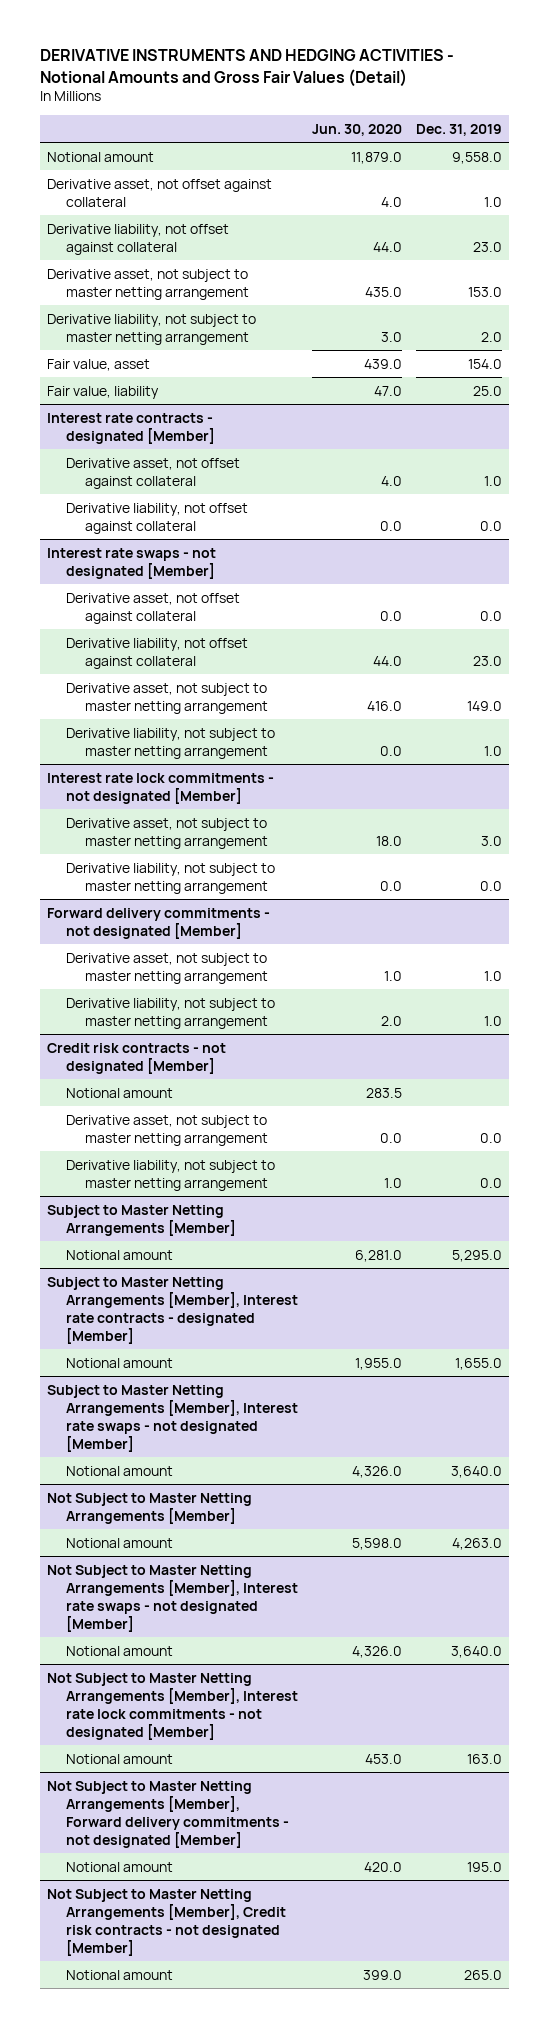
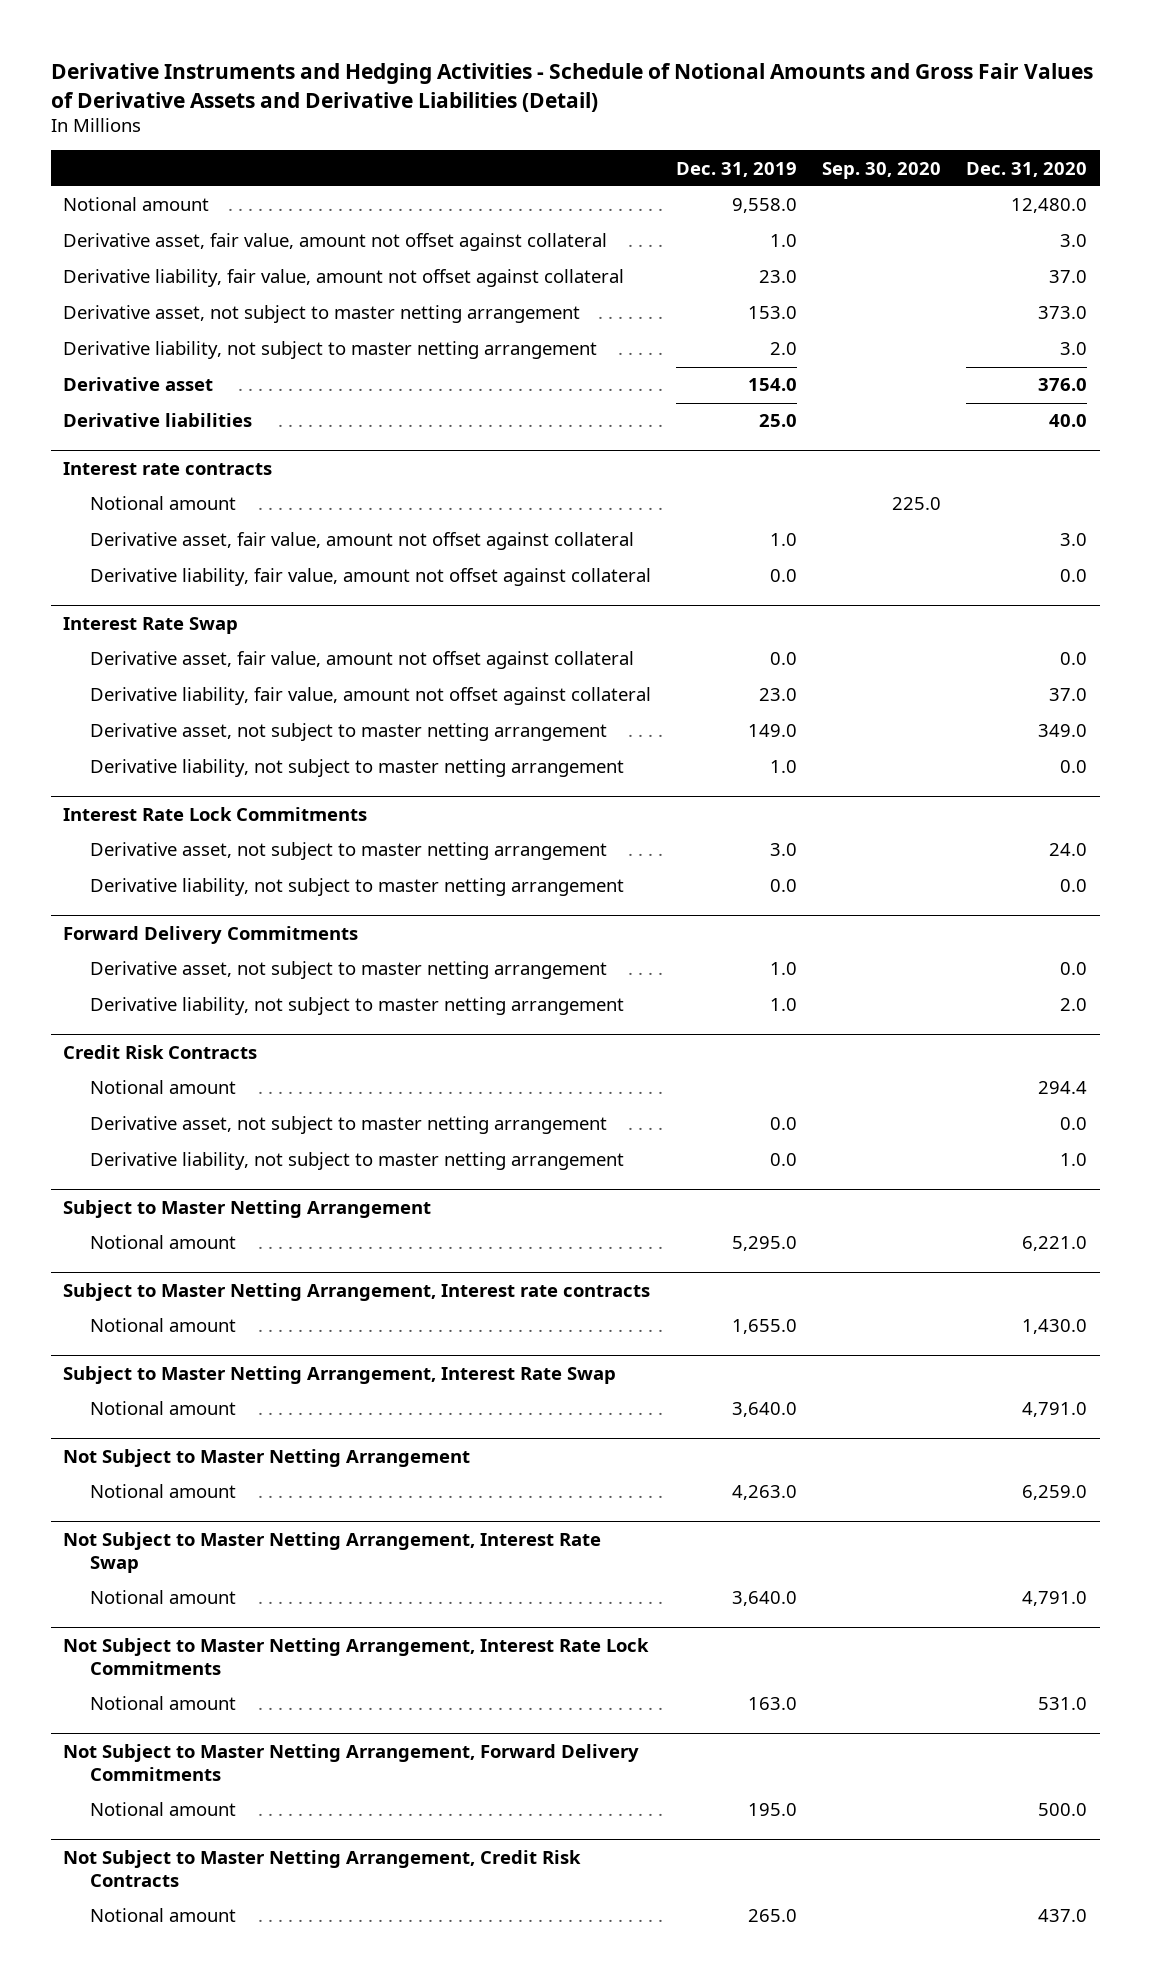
- DERIVATIVE INSTRUMENTS AND HEDGING ACTIVITIES - Notional Amounts and Gross Fair Values (Detail)
+ Derivative Instruments and Hedging Activities - Schedule of Notional Amounts and Gross Fair Values of Derivative Assets and Derivative Liabilities (Detail)
- | Jun. 30, 2020 | Dec. 31, 2019
+ | Dec. 31, 2019 | Sep. 30, 2020 | Dec. 31, 2020
- Derivative asset, not offset against collateral | 4.0 | 1.0
- Derivative liability, not offset against collateral | 44.0 | 23.0
+ Derivative asset, fair value, amount not offset against collateral | 1.0 | | 3.0
+ Derivative liability, fair value, amount not offset against collateral | 23.0 | | 37.0
- Fair value, asset | 439.0 | 154.0
- Fair value, liability | 47.0 | 25.0
- Interest rate contracts - designated [Member]
- Derivative asset, not offset against collateral | 4.0 | 1.0
- Derivative liability, not offset against collateral | 0.0 | 0.0
- Interest rate swaps - not designated [Member]
- Derivative asset, not offset against collateral | 0.0 | 0.0
- Derivative liability, not offset against collateral | 44.0 | 23.0
+ Derivative asset | 154.0 | | 376.0
+ Derivative liabilities | 25.0 | | 40.0
+ Interest rate contracts
+ Notional amount | | 225.0 |
+ Derivative asset, fair value, amount not offset against collateral | 1.0 | | 3.0
+ Derivative liability, fair value, amount not offset against collateral | 0.0 | | 0.0
+ Interest Rate Swap
+ Derivative asset, fair value, amount not offset against collateral | 0.0 | | 0.0
+ Derivative liability, fair value, amount not offset against collateral | 23.0 | | 37.0
- Interest rate lock commitments - not designated [Member]
+ Interest Rate Lock Commitments
- Forward delivery commitments - not designated [Member]
+ Forward Delivery Commitments
- Credit risk contracts - not designated [Member]
+ Credit Risk Contracts
- Subject to Master Netting Arrangements [Member]
+ Subject to Master Netting Arrangement
- Subject to Master Netting Arrangements [Member], Interest rate contracts - designated [Member]
+ Subject to Master Netting Arrangement, Interest rate contracts
- Subject to Master Netting Arrangements [Member], Interest rate swaps - not designated [Member]
+ Subject to Master Netting Arrangement, Interest Rate Swap
- Not Subject to Master Netting Arrangements [Member]
+ Not Subject to Master Netting Arrangement
- Not Subject to Master Netting Arrangements [Member], Interest rate swaps - not designated [Member]
+ Not Subject to Master Netting Arrangement, Interest Rate Swap
- Not Subject to Master Netting Arrangements [Member], Interest rate lock commitments - not designated [Member]
+ Not Subject to Master Netting Arrangement, Interest Rate Lock Commitments
- Not Subject to Master Netting Arrangements [Member], Forward delivery commitments - not designated [Member]
+ Not Subject to Master Netting Arrangement, Forward Delivery Commitments
- Not Subject to Master Netting Arrangements [Member], Credit risk contracts - not designated [Member]
+ Not Subject to Master Netting Arrangement, Credit Risk Contracts

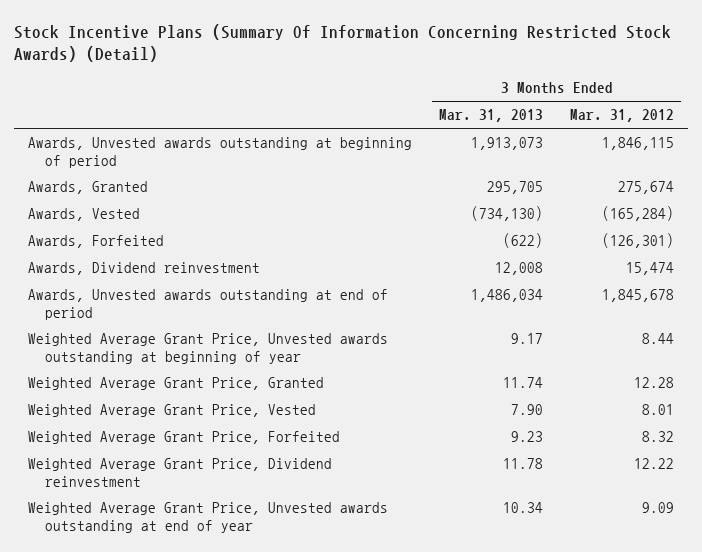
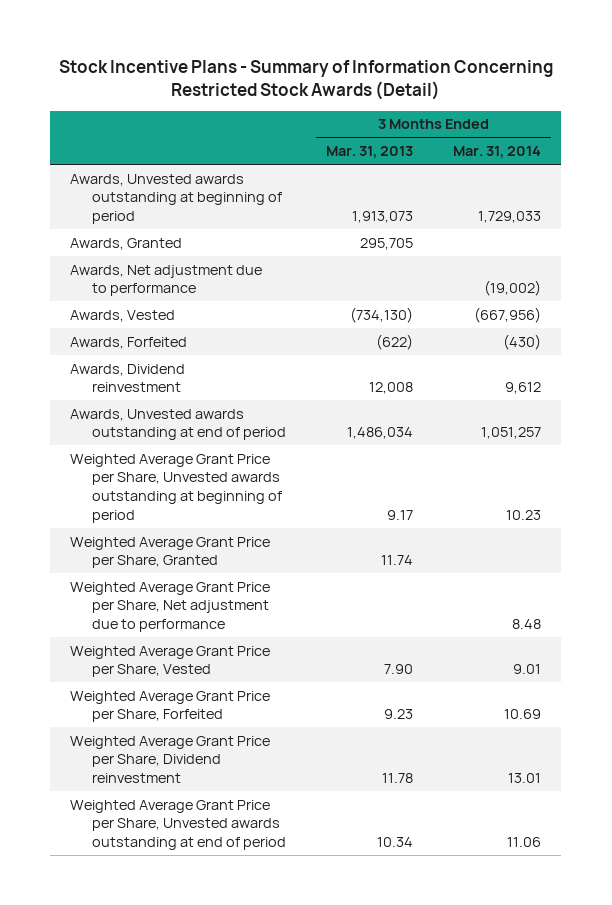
- Stock Incentive Plans (Summary Of Information Concerning Restricted Stock Awards) (Detail)
+ Stock Incentive Plans - Summary of Information Concerning Restricted Stock Awards (Detail)
- | 3 Months Ended Mar. 31, 2013 | 3 Months Ended Mar. 31, 2012
+ | 3 Months Ended Mar. 31, 2013 | 3 Months Ended Mar. 31, 2014
+ Awards, Net adjustment due to performance | | (19,002)
- Weighted Average Grant Price, Unvested awards outstanding at beginning of year | 9.17 | 8.44
- Weighted Average Grant Price, Granted | 11.74 | 12.28
- Weighted Average Grant Price, Vested | 7.90 | 8.01
- Weighted Average Grant Price, Forfeited | 9.23 | 8.32
- Weighted Average Grant Price, Dividend reinvestment | 11.78 | 12.22
- Weighted Average Grant Price, Unvested awards outstanding at end of year | 10.34 | 9.09
+ Weighted Average Grant Price per Share, Unvested awards outstanding at beginning of period | 9.17 | 10.23
+ Weighted Average Grant Price per Share, Granted | 11.74 |
+ Weighted Average Grant Price per Share, Net adjustment due to performance | | 8.48
+ Weighted Average Grant Price per Share, Vested | 7.90 | 9.01
+ Weighted Average Grant Price per Share, Forfeited | 9.23 | 10.69
+ Weighted Average Grant Price per Share, Dividend reinvestment | 11.78 | 13.01
+ Weighted Average Grant Price per Share, Unvested awards outstanding at end of period | 10.34 | 11.06

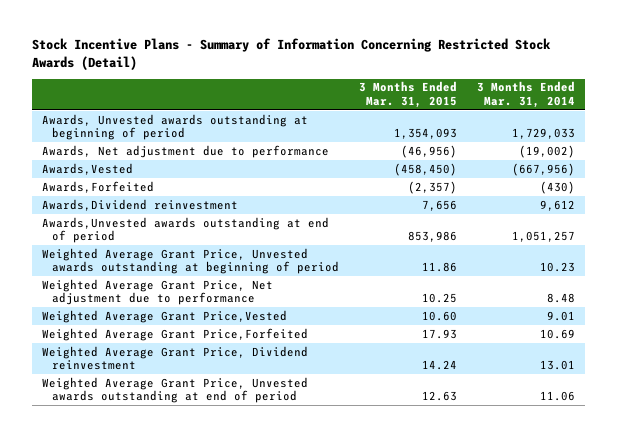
- | 3 Months Ended Mar. 31, 2013 | 3 Months Ended Mar. 31, 2014
+ | 3 Months Ended Mar. 31, 2015 | 3 Months Ended Mar. 31, 2014
- Awards, Granted | 295,705 |
- Awards, Vested | (734,130) | (667,956)
- Awards, Forfeited | (622) | (430)
- Awards, Dividend reinvestment | 12,008 | 9,612
- Awards, Unvested awards outstanding at end of period | 1,486,034 | 1,051,257
- Weighted Average Grant Price per Share, Unvested awards outstanding at beginning of period | 9.17 | 10.23
- Weighted Average Grant Price per Share, Granted | 11.74 |
- Weighted Average Grant Price per Share, Net adjustment due to performance | | 8.48
- Weighted Average Grant Price per Share, Vested | 7.90 | 9.01
- Weighted Average Grant Price per Share, Forfeited | 9.23 | 10.69
- Weighted Average Grant Price per Share, Dividend reinvestment | 11.78 | 13.01
- Weighted Average Grant Price per Share, Unvested awards outstanding at end of period | 10.34 | 11.06
+ Awards,Vested | (458,450) | (667,956)
+ Awards,Forfeited | (2,357) | (430)
+ Awards,Dividend reinvestment | 7,656 | 9,612
+ Awards,Unvested awards outstanding at end of period | 853,986 | 1,051,257
+ Weighted Average Grant Price, Unvested awards outstanding at beginning of period | 11.86 | 10.23
+ Weighted Average Grant Price, Net adjustment due to performance | 10.25 | 8.48
+ Weighted Average Grant Price,Vested | 10.60 | 9.01
+ Weighted Average Grant Price,Forfeited | 17.93 | 10.69
+ Weighted Average Grant Price, Dividend reinvestment | 14.24 | 13.01
+ Weighted Average Grant Price, Unvested awards outstanding at end of period | 12.63 | 11.06

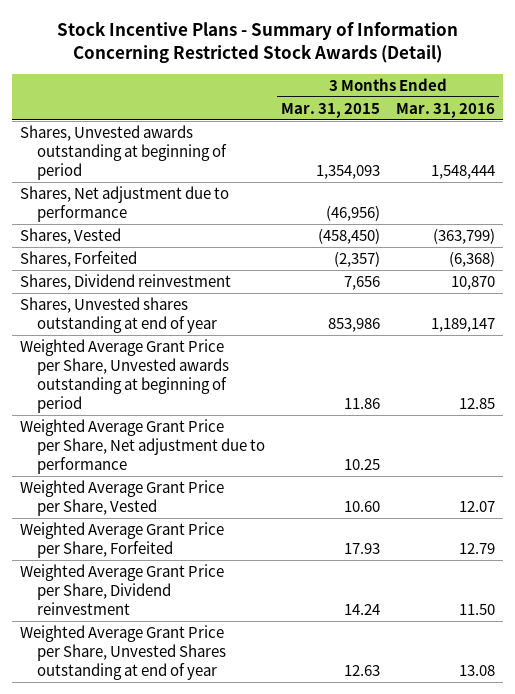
- | 3 Months Ended Mar. 31, 2015 | 3 Months Ended Mar. 31, 2014
+ | 3 Months Ended Mar. 31, 2015 | 3 Months Ended Mar. 31, 2016
- Awards, Unvested awards outstanding at beginning of period | 1,354,093 | 1,729,033
- Awards, Net adjustment due to performance | (46,956) | (19,002)
- Awards,Vested | (458,450) | (667,956)
- Awards,Forfeited | (2,357) | (430)
- Awards,Dividend reinvestment | 7,656 | 9,612
- Awards,Unvested awards outstanding at end of period | 853,986 | 1,051,257
- Weighted Average Grant Price, Unvested awards outstanding at beginning of period | 11.86 | 10.23
- Weighted Average Grant Price, Net adjustment due to performance | 10.25 | 8.48
- Weighted Average Grant Price,Vested | 10.60 | 9.01
- Weighted Average Grant Price,Forfeited | 17.93 | 10.69
- Weighted Average Grant Price, Dividend reinvestment | 14.24 | 13.01
- Weighted Average Grant Price, Unvested awards outstanding at end of period | 12.63 | 11.06
+ Shares, Unvested awards outstanding at beginning of period | 1,354,093 | 1,548,444
+ Shares, Net adjustment due to performance | (46,956) |
+ Shares, Vested | (458,450) | (363,799)
+ Shares, Forfeited | (2,357) | (6,368)
+ Shares, Dividend reinvestment | 7,656 | 10,870
+ Shares, Unvested shares outstanding at end of year | 853,986 | 1,189,147
+ Weighted Average Grant Price per Share, Unvested awards outstanding at beginning of period | 11.86 | 12.85
+ Weighted Average Grant Price per Share, Net adjustment due to performance | 10.25 |
+ Weighted Average Grant Price per Share, Vested | 10.60 | 12.07
+ Weighted Average Grant Price per Share, Forfeited | 17.93 | 12.79
+ Weighted Average Grant Price per Share, Dividend reinvestment | 14.24 | 11.50
+ Weighted Average Grant Price per Share, Unvested Shares outstanding at end of year | 12.63 | 13.08

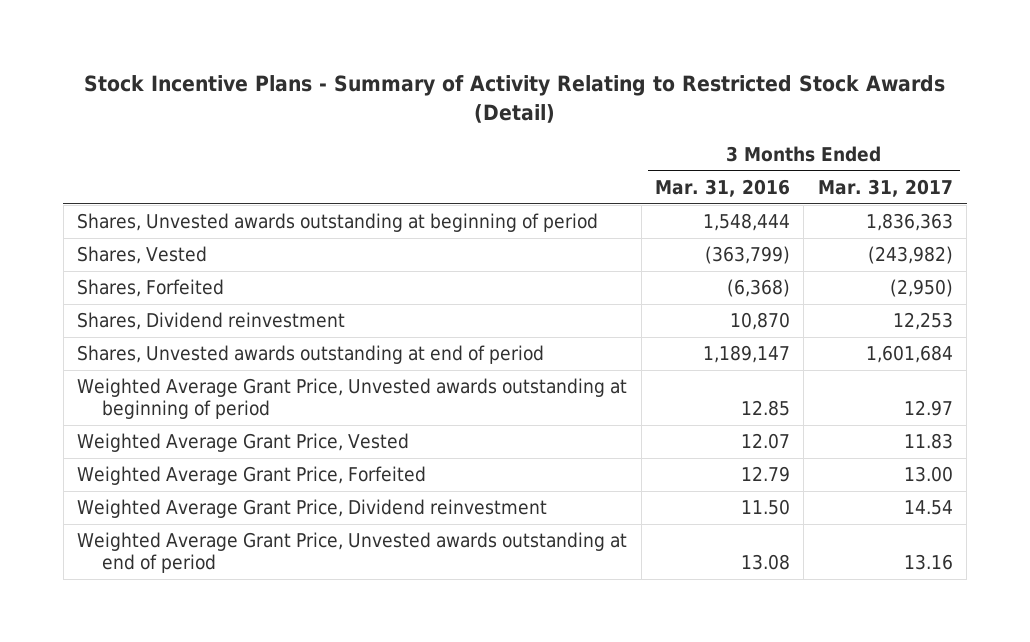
- Stock Incentive Plans - Summary of Information Concerning Restricted Stock Awards (Detail)
+ Stock Incentive Plans - Summary of Activity Relating to Restricted Stock Awards (Detail)
- | 3 Months Ended Mar. 31, 2015 | 3 Months Ended Mar. 31, 2016
+ | 3 Months Ended Mar. 31, 2016 | 3 Months Ended Mar. 31, 2017
- Shares, Net adjustment due to performance | (46,956) |
- Shares, Unvested shares outstanding at end of year | 853,986 | 1,189,147
- Weighted Average Grant Price per Share, Unvested awards outstanding at beginning of period | 11.86 | 12.85
- Weighted Average Grant Price per Share, Net adjustment due to performance | 10.25 |
- Weighted Average Grant Price per Share, Vested | 10.60 | 12.07
- Weighted Average Grant Price per Share, Forfeited | 17.93 | 12.79
- Weighted Average Grant Price per Share, Dividend reinvestment | 14.24 | 11.50
- Weighted Average Grant Price per Share, Unvested Shares outstanding at end of year | 12.63 | 13.08
+ Shares, Unvested awards outstanding at end of period | 1,189,147 | 1,601,684
+ Weighted Average Grant Price, Unvested awards outstanding at beginning of period | 12.85 | 12.97
+ Weighted Average Grant Price, Vested | 12.07 | 11.83
+ Weighted Average Grant Price, Forfeited | 12.79 | 13.00
+ Weighted Average Grant Price, Dividend reinvestment | 11.50 | 14.54
+ Weighted Average Grant Price, Unvested awards outstanding at end of period | 13.08 | 13.16

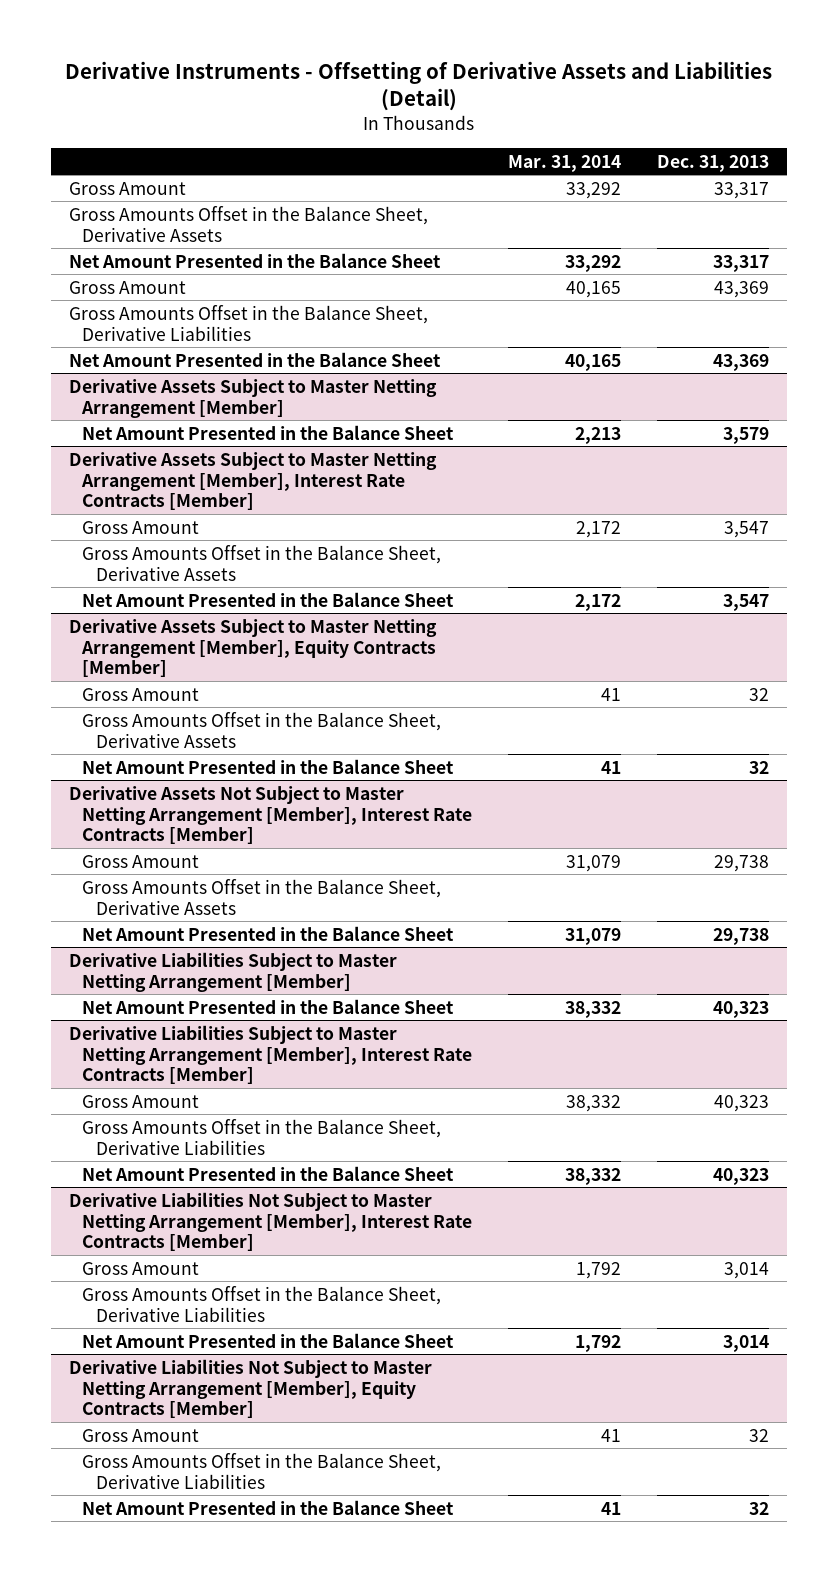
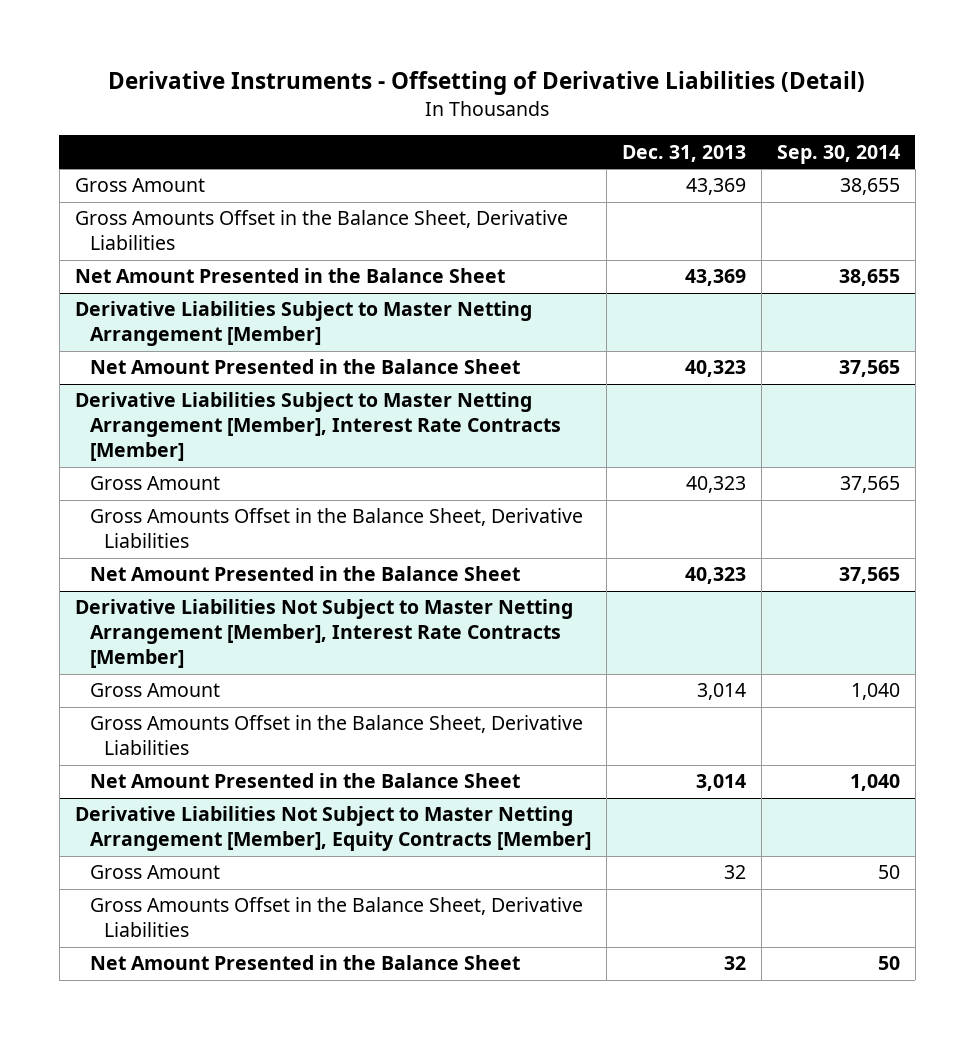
- Derivative Instruments - Offsetting of Derivative Assets and Liabilities (Detail)
+ Derivative Instruments - Offsetting of Derivative Liabilities (Detail)
- | Mar. 31, 2014 | Dec. 31, 2013
+ | Dec. 31, 2013 | Sep. 30, 2014
- Gross Amount | 33,292 | 33,317
- Gross Amounts Offset in the Balance Sheet, Derivative Assets
- Net Amount Presented in the Balance Sheet | 33,292 | 33,317
- Derivative Assets Subject to Master Netting Arrangement [Member]
- Net Amount Presented in the Balance Sheet | 2,213 | 3,579
- Derivative Assets Subject to Master Netting Arrangement [Member], Interest Rate Contracts [Member]
- Gross Amount | 2,172 | 3,547
- Gross Amounts Offset in the Balance Sheet, Derivative Assets
- Net Amount Presented in the Balance Sheet | 2,172 | 3,547
- Derivative Assets Subject to Master Netting Arrangement [Member], Equity Contracts [Member]
- Gross Amount | 41 | 32
- Gross Amounts Offset in the Balance Sheet, Derivative Assets
- Net Amount Presented in the Balance Sheet | 41 | 32
- Derivative Assets Not Subject to Master Netting Arrangement [Member], Interest Rate Contracts [Member]
- Gross Amount | 31,079 | 29,738
- Gross Amounts Offset in the Balance Sheet, Derivative Assets
- Net Amount Presented in the Balance Sheet | 31,079 | 29,738

